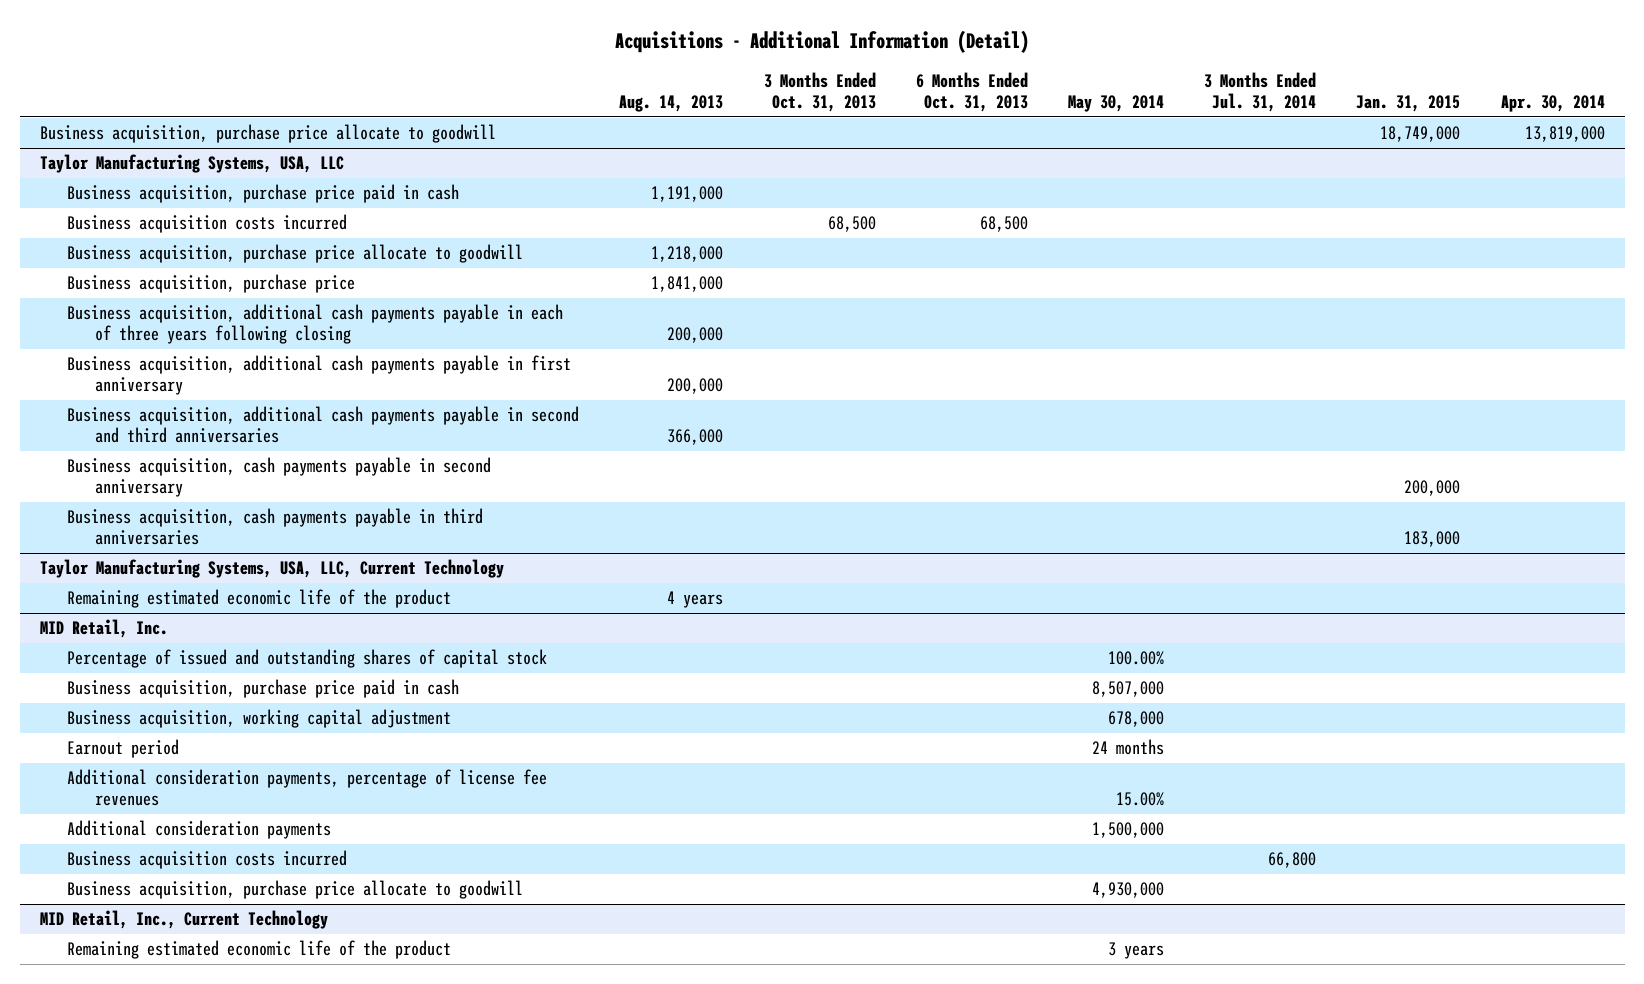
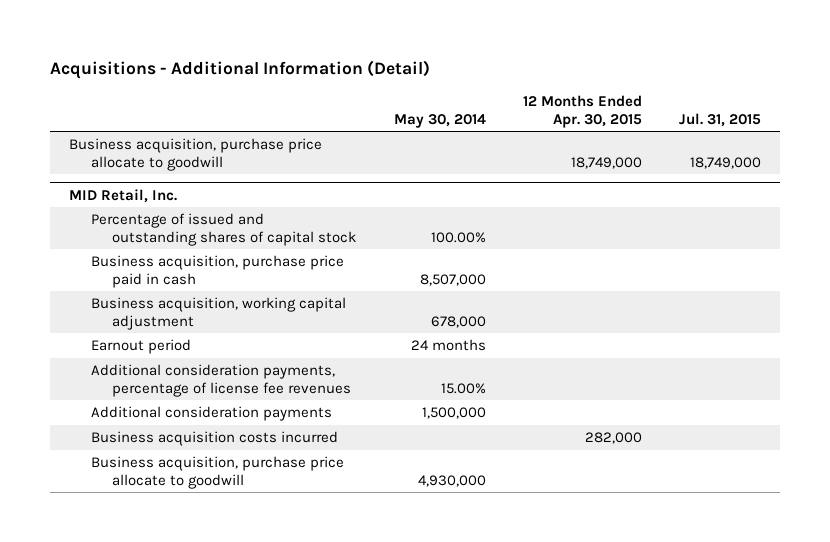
- | Aug. 14, 2013 | 3 Months Ended Oct. 31, 2013 | 6 Months Ended Oct. 31, 2013 | May 30, 2014 | 3 Months Ended Jul. 31, 2014 | Jan. 31, 2015 | Apr. 30, 2014
+ | May 30, 2014 | 12 Months Ended Apr. 30, 2015 | Jul. 31, 2015
- Taylor Manufacturing Systems, USA, LLC
- Business acquisition, purchase price paid in cash | 1,191,000 | | | | | |
- Business acquisition costs incurred | | 68,500 | 68,500 | | | |
- Business acquisition, purchase price allocate to goodwill | 1,218,000 | | | | | |
- Business acquisition, purchase price | 1,841,000 | | | | | |
- Business acquisition, additional cash payments payable in each of three years following closing | 200,000 | | | | | |
- Business acquisition, additional cash payments payable in first anniversary | 200,000 | | | | | |
- Business acquisition, additional cash payments payable in second and third anniversaries | 366,000 | | | | | |
- Business acquisition, cash payments payable in second anniversary | | | | | | 200,000 |
- Business acquisition, cash payments payable in third anniversaries | | | | | | 183,000 |
- Taylor Manufacturing Systems, USA, LLC, Current Technology
- Remaining estimated economic life of the product | 4 years | | | | | |
- MID Retail, Inc., Current Technology
- Remaining estimated economic life of the product | | | | 3 years | | |

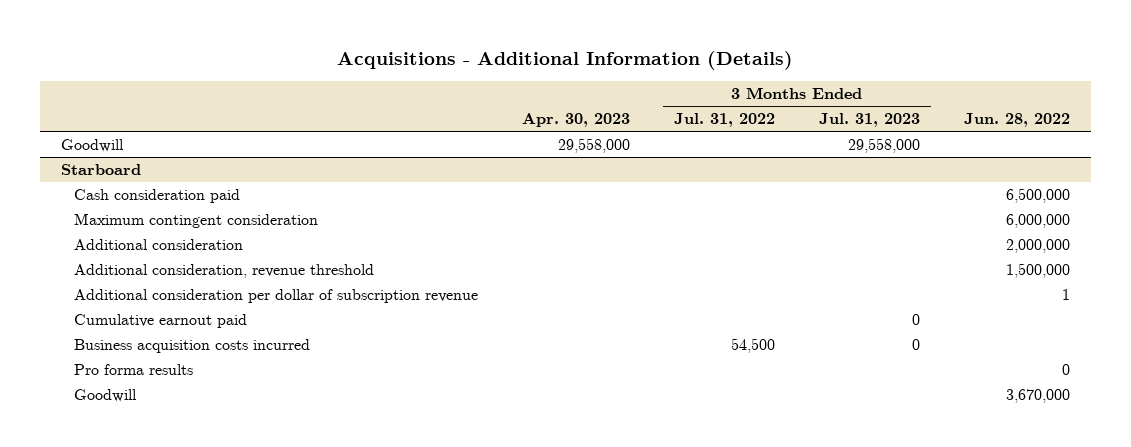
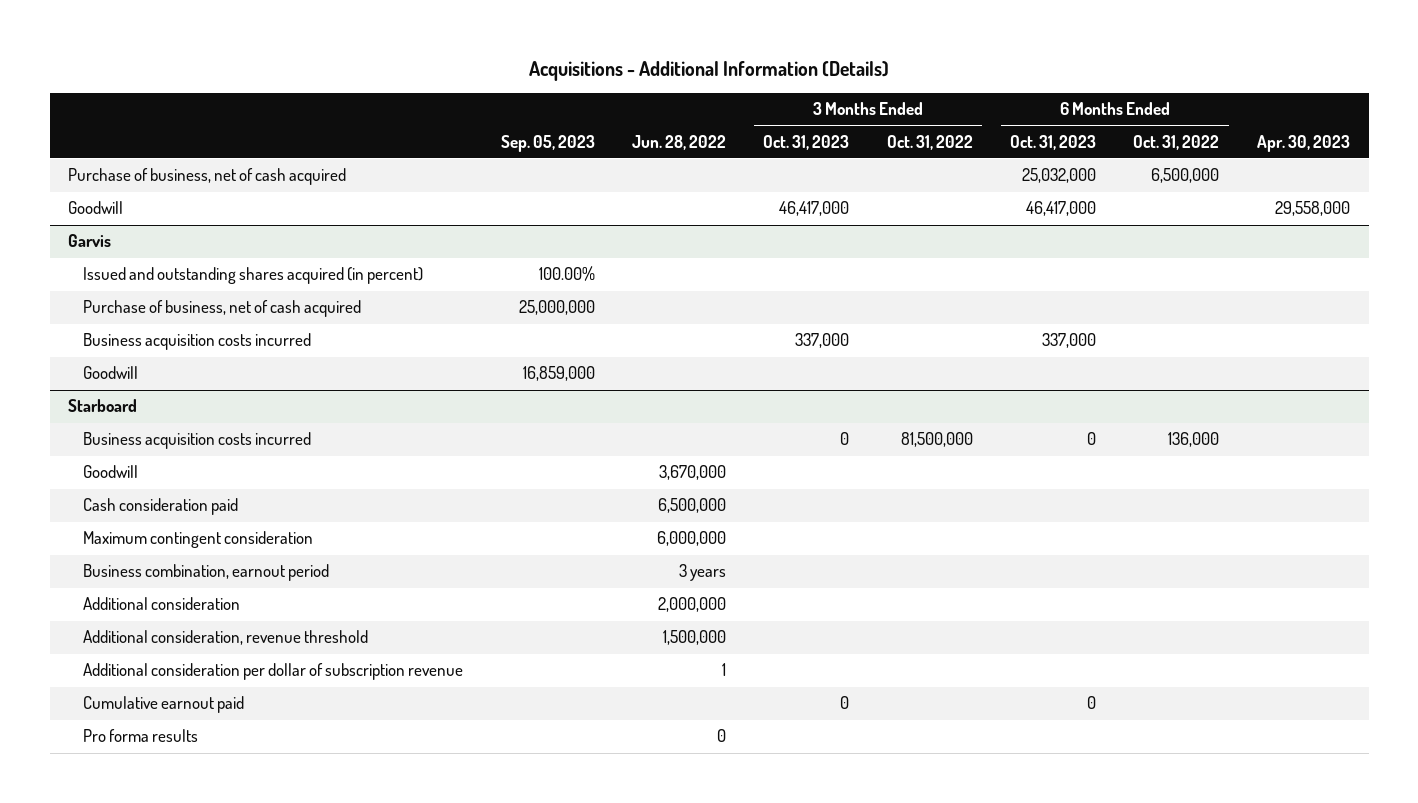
- | Apr. 30, 2023 | 3 Months Ended Jul. 31, 2022 | 3 Months Ended Jul. 31, 2023 | Jun. 28, 2022
+ | Sep. 05, 2023 | Jun. 28, 2022 | 3 Months Ended Oct. 31, 2023 | 3 Months Ended Oct. 31, 2022 | 6 Months Ended Oct. 31, 2023 | 6 Months Ended Oct. 31, 2022 | Apr. 30, 2023
+ Purchase of business, net of cash acquired | | | | | 25,032,000 | 6,500,000 |
+ Garvis
+ Issued and outstanding shares acquired (in percent) | 100.00% | | | | | |
+ Purchase of business, net of cash acquired | 25,000,000 | | | | | |
+ Business acquisition costs incurred | | | 337,000 | | 337,000 | |
+ Goodwill | 16,859,000 | | | | | |
@ Starboard
moved up: Business acquisition costs incurred | | | 0 | 81,500,000 | 0 | 136,000 |
moved up: Goodwill | | 3,670,000 | | | | |
+ Business combination, earnout period | | 3 years | | | | |

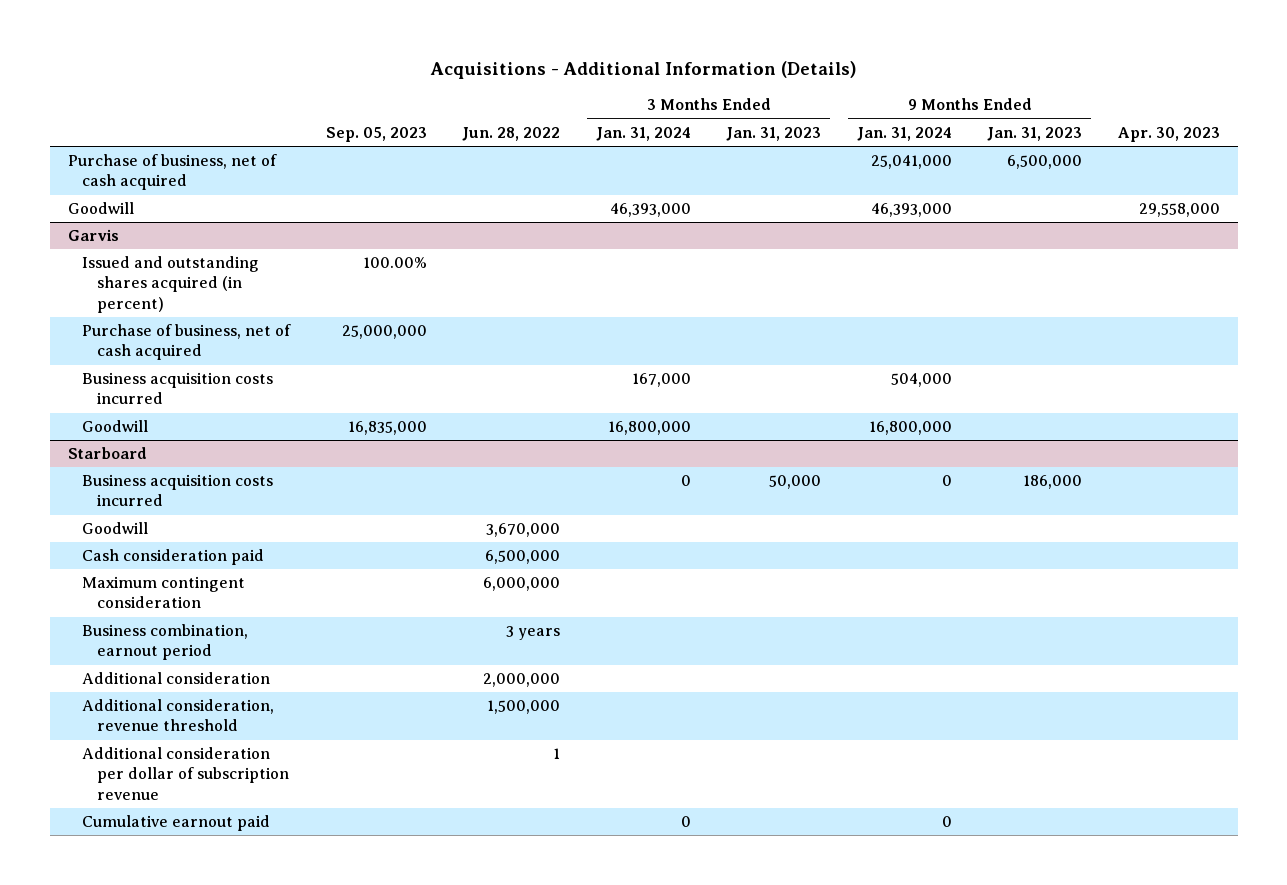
- | Sep. 05, 2023 | Jun. 28, 2022 | 3 Months Ended Oct. 31, 2023 | 3 Months Ended Oct. 31, 2022 | 6 Months Ended Oct. 31, 2023 | 6 Months Ended Oct. 31, 2022 | Apr. 30, 2023
+ | Sep. 05, 2023 | Jun. 28, 2022 | 3 Months Ended Jan. 31, 2024 | 3 Months Ended Jan. 31, 2023 | 9 Months Ended Jan. 31, 2024 | 9 Months Ended Jan. 31, 2023 | Apr. 30, 2023
@ Garvis
- Goodwill | 16,859,000 | | | | | |
+ Goodwill | 16,835,000 | | 16,800,000 | | 16,800,000 | |
@ Starboard
- Pro forma results | | 0 | | | | |

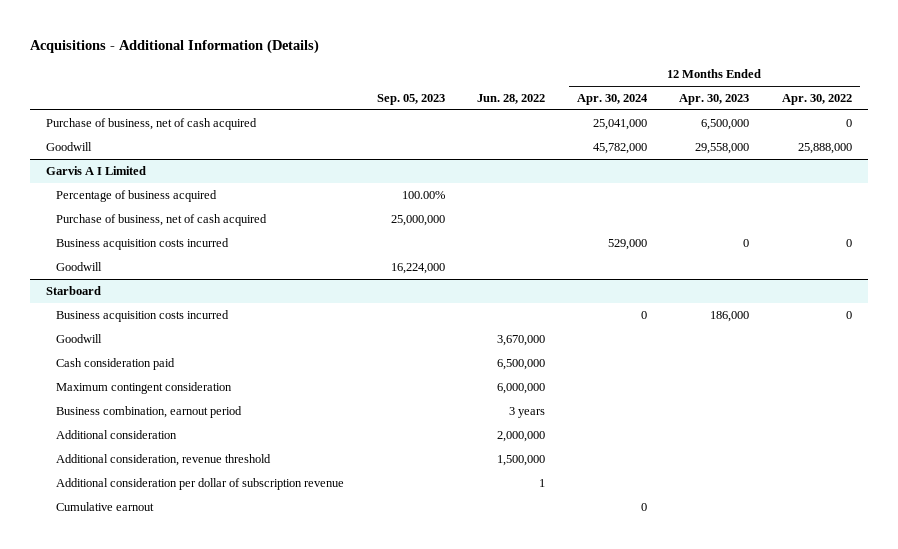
- | Sep. 05, 2023 | Jun. 28, 2022 | 3 Months Ended Jan. 31, 2024 | 3 Months Ended Jan. 31, 2023 | 9 Months Ended Jan. 31, 2024 | 9 Months Ended Jan. 31, 2023 | Apr. 30, 2023
+ | Sep. 05, 2023 | Jun. 28, 2022 | 12 Months Ended Apr. 30, 2024 | 12 Months Ended Apr. 30, 2023 | 12 Months Ended Apr. 30, 2022
- Garvis
- Issued and outstanding shares acquired (in percent) | 100.00% | | | | | |
+ Garvis A I Limited
+ Percentage of business acquired | 100.00% | | | |
- Goodwill | 16,835,000 | | 16,800,000 | | 16,800,000 | |
+ Goodwill | 16,224,000 | | | |
@ Starboard
- Cumulative earnout paid | | | 0 | | 0 | |
+ Cumulative earnout | | | 0 | |

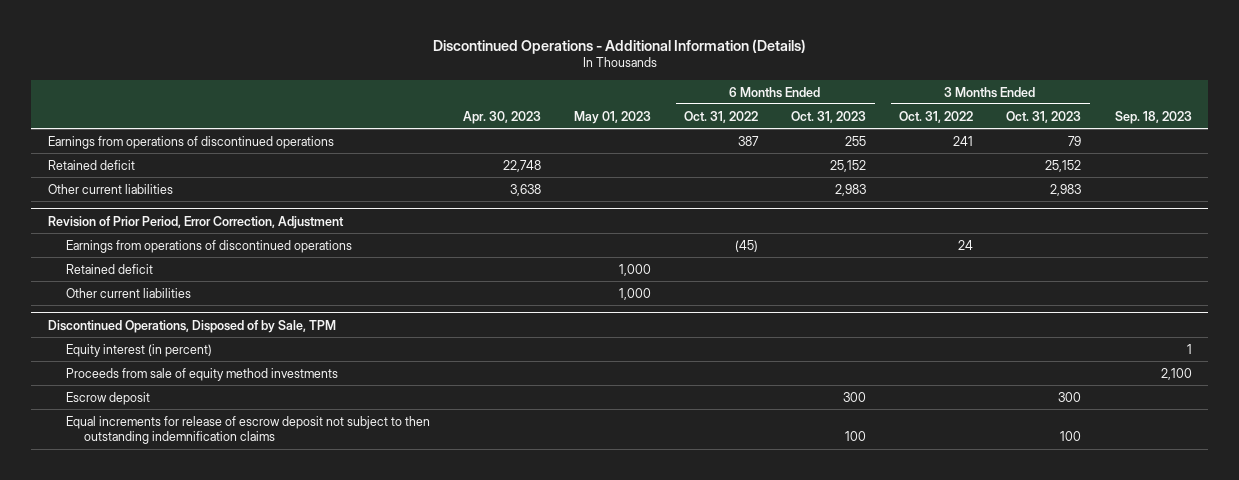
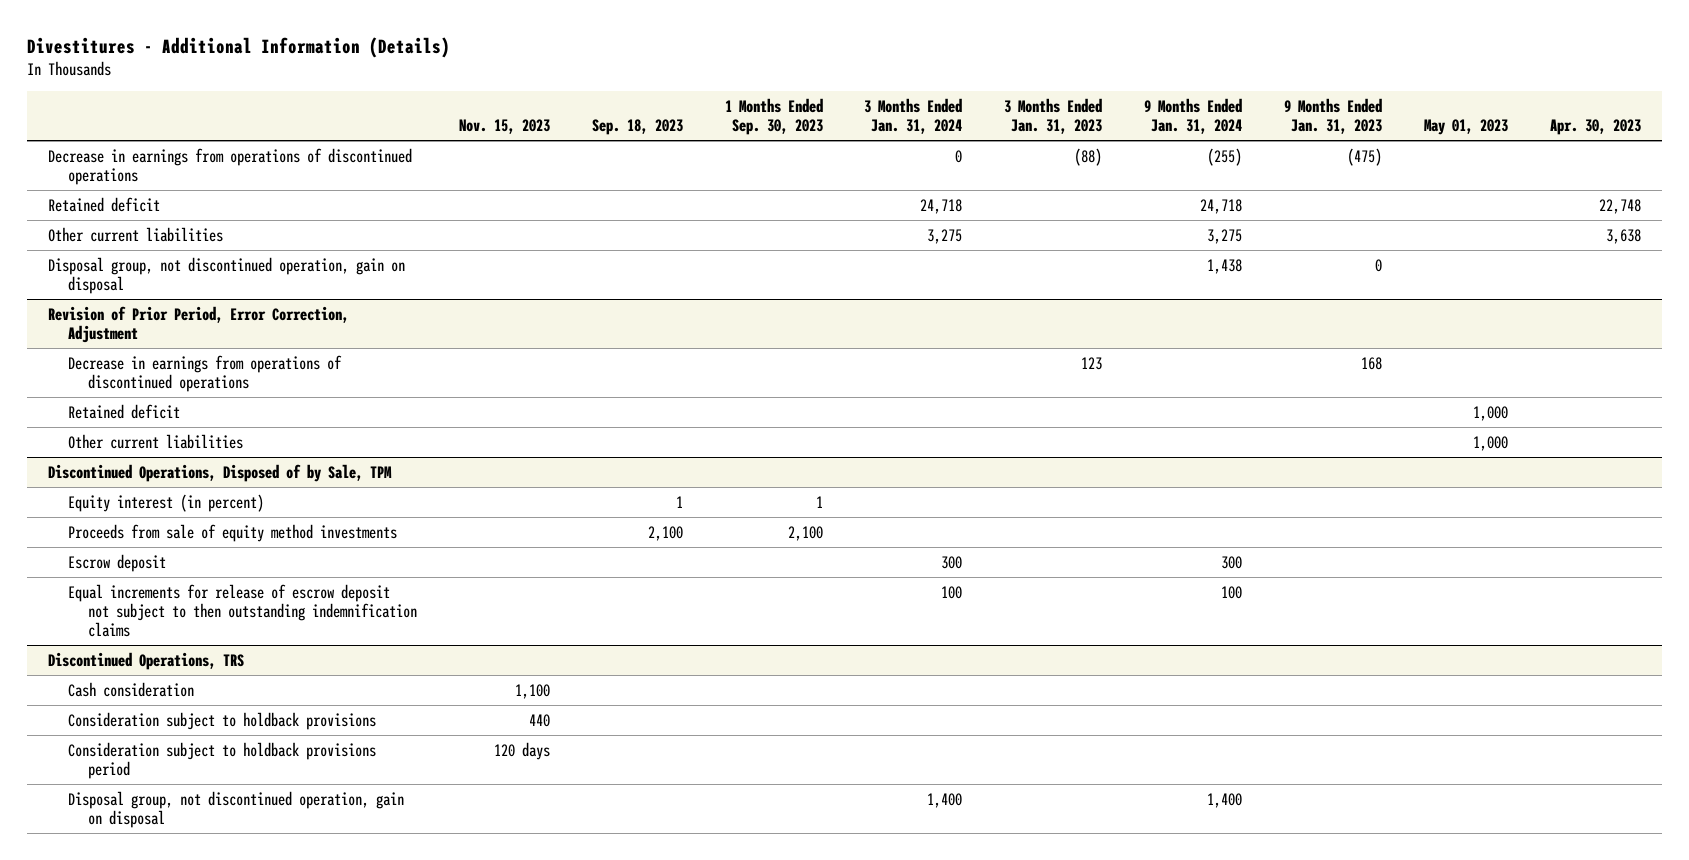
- Discontinued Operations - Additional Information (Details)
+ Divestitures - Additional Information (Details)
- | Apr. 30, 2023 | May 01, 2023 | 6 Months Ended Oct. 31, 2022 | 6 Months Ended Oct. 31, 2023 | 3 Months Ended Oct. 31, 2022 | 3 Months Ended Oct. 31, 2023 | Sep. 18, 2023
+ | Nov. 15, 2023 | Sep. 18, 2023 | 1 Months Ended Sep. 30, 2023 | 3 Months Ended Jan. 31, 2024 | 3 Months Ended Jan. 31, 2023 | 9 Months Ended Jan. 31, 2024 | 9 Months Ended Jan. 31, 2023 | May 01, 2023 | Apr. 30, 2023
- Earnings from operations of discontinued operations | | | 387 | 255 | 241 | 79 |
+ Decrease in earnings from operations of discontinued operations | | | | 0 | (88) | (255) | (475) | |
+ Disposal group, not discontinued operation, gain on disposal | | | | | | 1,438 | 0 | |
@ Revision of Prior Period, Error Correction, Adjustment
- Earnings from operations of discontinued operations | | | (45) | | 24 | |
+ Decrease in earnings from operations of discontinued operations | | | | | 123 | | 168 | |
+ Discontinued Operations, TRS
+ Cash consideration | 1,100 | | | | | | | |
+ Consideration subject to holdback provisions | 440 | | | | | | | |
+ Consideration subject to holdback provisions period | 120 days | | | | | | | |
+ Disposal group, not discontinued operation, gain on disposal | | | | 1,400 | | 1,400 | | |

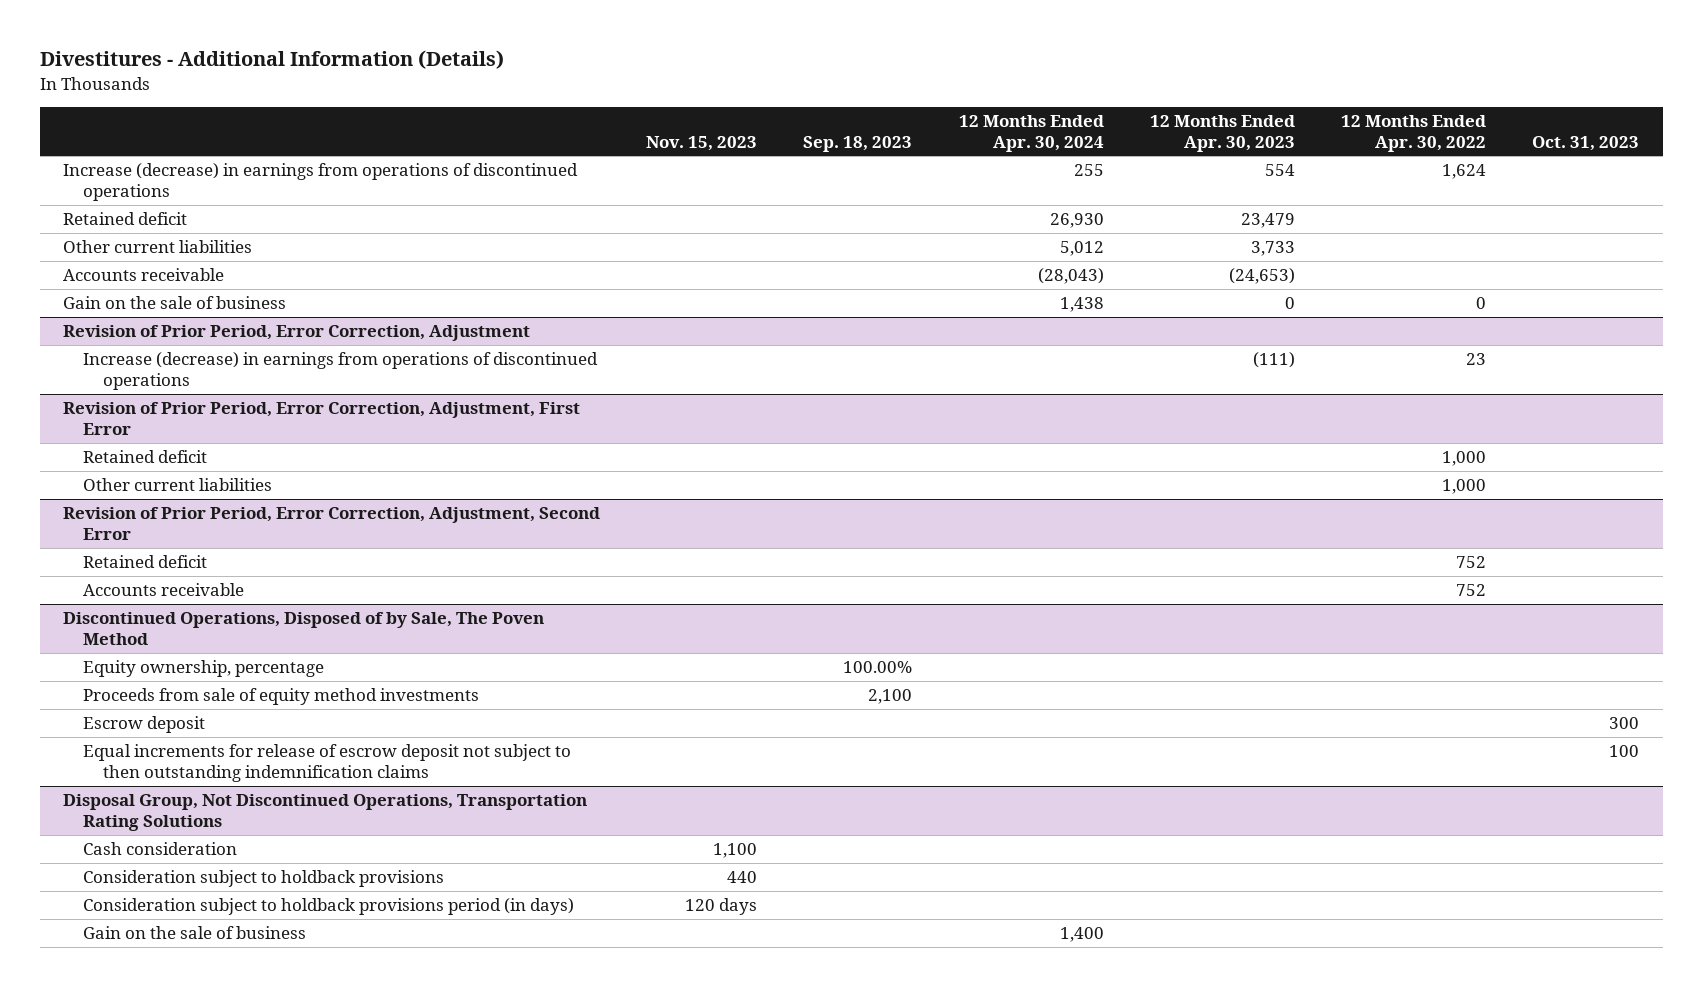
- | Nov. 15, 2023 | Sep. 18, 2023 | 1 Months Ended Sep. 30, 2023 | 3 Months Ended Jan. 31, 2024 | 3 Months Ended Jan. 31, 2023 | 9 Months Ended Jan. 31, 2024 | 9 Months Ended Jan. 31, 2023 | May 01, 2023 | Apr. 30, 2023
+ | Nov. 15, 2023 | Sep. 18, 2023 | 12 Months Ended Apr. 30, 2024 | 12 Months Ended Apr. 30, 2023 | 12 Months Ended Apr. 30, 2022 | Oct. 31, 2023
- Decrease in earnings from operations of discontinued operations | | | | 0 | (88) | (255) | (475) | |
+ Increase (decrease) in earnings from operations of discontinued operations | | | 255 | 554 | 1,624 |
- Disposal group, not discontinued operation, gain on disposal | | | | | | 1,438 | 0 | |
+ Accounts receivable | | | (28,043) | (24,653) | |
+ Gain on the sale of business | | | 1,438 | 0 | 0 |
@ Revision of Prior Period, Error Correction, Adjustment
- Decrease in earnings from operations of discontinued operations | | | | | 123 | | 168 | |
- Retained deficit | | | | | | | | 1,000 |
- Other current liabilities | | | | | | | | 1,000 |
- Discontinued Operations, Disposed of by Sale, TPM
- Equity interest (in percent) | | 1 | 1 | | | | | |
@ Revision of Prior Period, Error Correction, Adjustment
+ Increase (decrease) in earnings from operations of discontinued operations | | | | (111) | 23 |
+ Revision of Prior Period, Error Correction, Adjustment, First Error
+ Retained deficit | | | | | 1,000 |
+ Other current liabilities | | | | | 1,000 |
+ Revision of Prior Period, Error Correction, Adjustment, Second Error
+ Retained deficit | | | | | 752 |
+ Accounts receivable | | | | | 752 |
+ Discontinued Operations, Disposed of by Sale, The Poven Method
+ Equity ownership, percentage | | 100.00% | | | |
- Discontinued Operations, TRS
+ Disposal Group, Not Discontinued Operations, Transportation Rating Solutions
- Consideration subject to holdback provisions period | 120 days | | | | | | | |
- Disposal group, not discontinued operation, gain on disposal | | | | 1,400 | | 1,400 | | |
+ Consideration subject to holdback provisions period (in days) | 120 days | | | | |
+ Gain on the sale of business | | | 1,400 | | |

